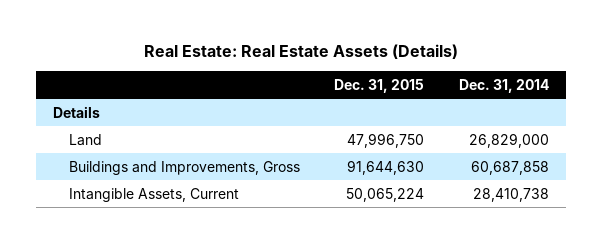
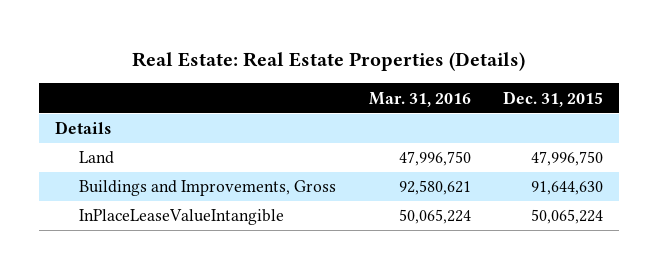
- Real Estate: Real Estate Assets (Details)
+ Real Estate: Real Estate Properties (Details)
- | Dec. 31, 2015 | Dec. 31, 2014
+ | Mar. 31, 2016 | Dec. 31, 2015
- Intangible Assets, Current | 50,065,224 | 28,410,738
+ InPlaceLeaseValueIntangible | 50,065,224 | 50,065,224

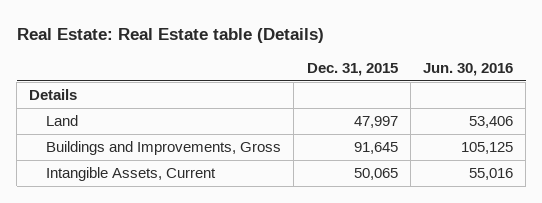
- Real Estate: Real Estate Properties (Details)
+ Real Estate: Real Estate table (Details)
- | Mar. 31, 2016 | Dec. 31, 2015
+ | Dec. 31, 2015 | Jun. 30, 2016
- Land | 47,996,750 | 47,996,750
- Buildings and Improvements, Gross | 92,580,621 | 91,644,630
- InPlaceLeaseValueIntangible | 50,065,224 | 50,065,224
+ Land | 47,997 | 53,406
+ Buildings and Improvements, Gross | 91,645 | 105,125
+ Intangible Assets, Current | 50,065 | 55,016

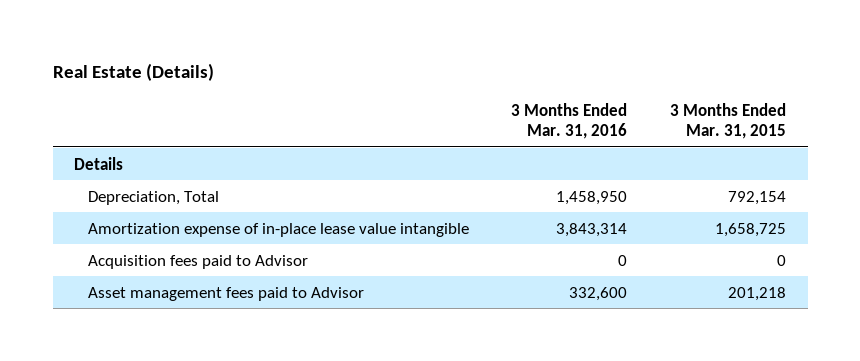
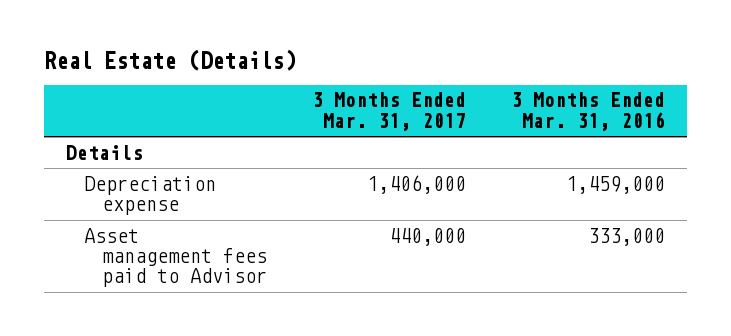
- | 3 Months Ended Mar. 31, 2016 | 3 Months Ended Mar. 31, 2015
+ | 3 Months Ended Mar. 31, 2017 | 3 Months Ended Mar. 31, 2016
- Depreciation, Total | 1,458,950 | 792,154
- Amortization expense of in-place lease value intangible | 3,843,314 | 1,658,725
- Acquisition fees paid to Advisor | 0 | 0
- Asset management fees paid to Advisor | 332,600 | 201,218
+ Depreciation expense | 1,406,000 | 1,459,000
+ Asset management fees paid to Advisor | 440,000 | 333,000

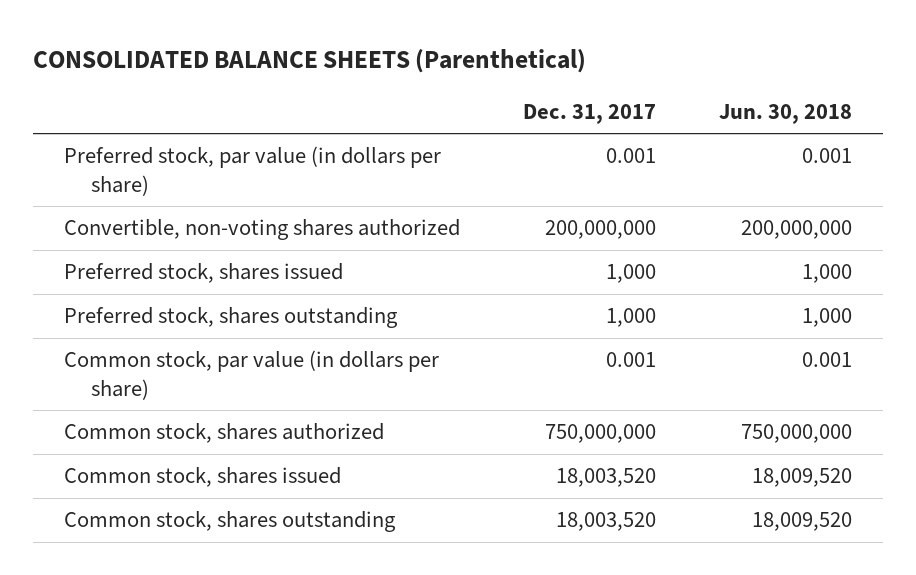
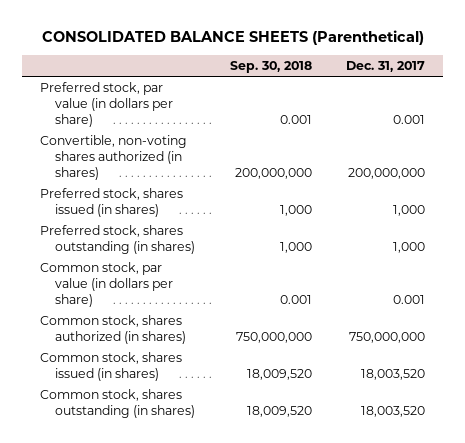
- | Dec. 31, 2017 | Jun. 30, 2018
+ | Sep. 30, 2018 | Dec. 31, 2017
- Convertible, non-voting shares authorized | 200,000,000 | 200,000,000
- Preferred stock, shares issued | 1,000 | 1,000
- Preferred stock, shares outstanding | 1,000 | 1,000
+ Convertible, non-voting shares authorized (in shares) | 200,000,000 | 200,000,000
+ Preferred stock, shares issued (in shares) | 1,000 | 1,000
+ Preferred stock, shares outstanding (in shares) | 1,000 | 1,000
- Common stock, shares authorized | 750,000,000 | 750,000,000
- Common stock, shares issued | 18,003,520 | 18,009,520
- Common stock, shares outstanding | 18,003,520 | 18,009,520
+ Common stock, shares authorized (in shares) | 750,000,000 | 750,000,000
+ Common stock, shares issued (in shares) | 18,009,520 | 18,003,520
+ Common stock, shares outstanding (in shares) | 18,009,520 | 18,003,520

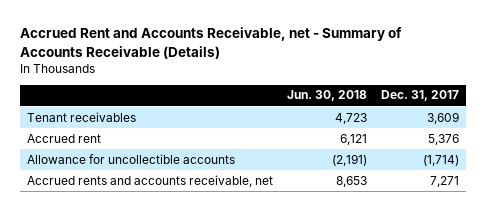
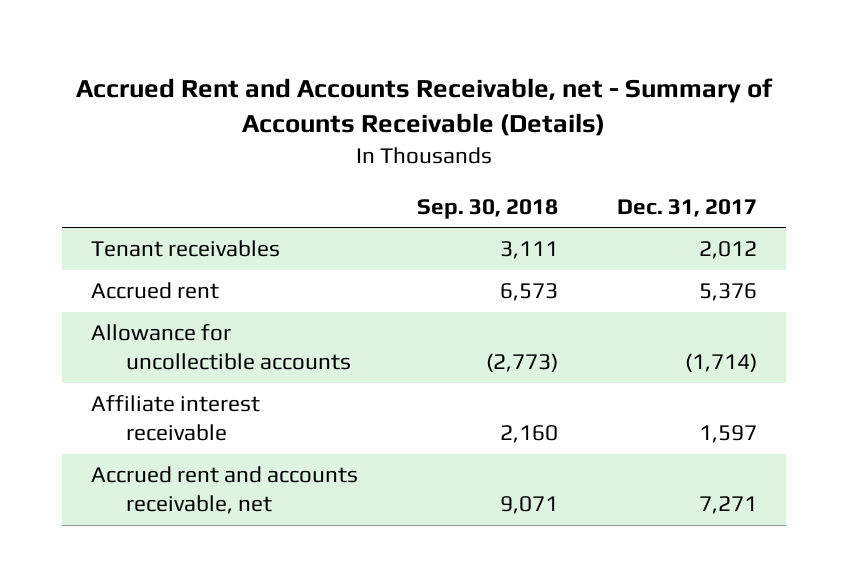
- | Jun. 30, 2018 | Dec. 31, 2017
+ | Sep. 30, 2018 | Dec. 31, 2017
- Tenant receivables | 4,723 | 3,609
+ Tenant receivables | 3,111 | 2,012
- Accrued rents and accounts receivable, net | 8,653 | 7,271
+ Affiliate interest receivable | 2,160 | 1,597
+ Accrued rent and accounts receivable, net | 9,071 | 7,271

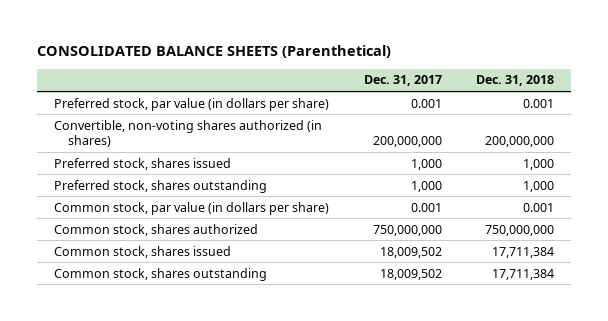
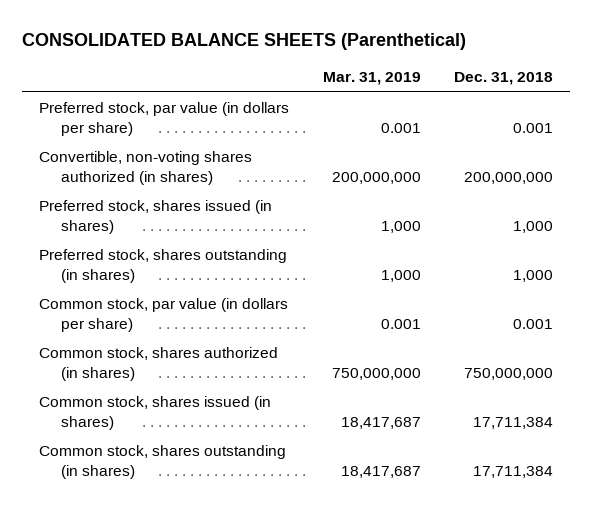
- | Dec. 31, 2017 | Dec. 31, 2018
+ | Mar. 31, 2019 | Dec. 31, 2018
- Preferred stock, shares issued | 1,000 | 1,000
- Preferred stock, shares outstanding | 1,000 | 1,000
+ Preferred stock, shares issued (in shares) | 1,000 | 1,000
+ Preferred stock, shares outstanding (in shares) | 1,000 | 1,000
- Common stock, shares authorized | 750,000,000 | 750,000,000
- Common stock, shares issued | 18,009,502 | 17,711,384
- Common stock, shares outstanding | 18,009,502 | 17,711,384
+ Common stock, shares authorized (in shares) | 750,000,000 | 750,000,000
+ Common stock, shares issued (in shares) | 18,417,687 | 17,711,384
+ Common stock, shares outstanding (in shares) | 18,417,687 | 17,711,384

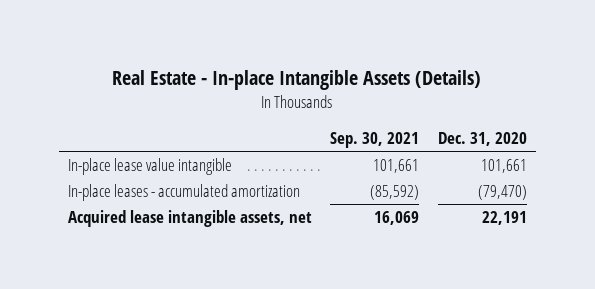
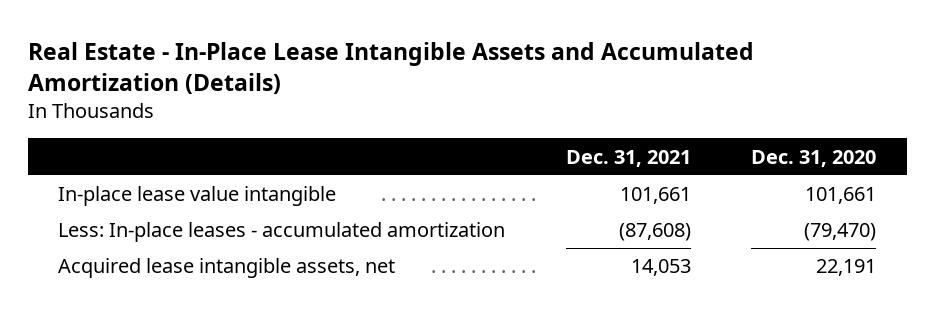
- Real Estate - In-place Intangible Assets (Details)
+ Real Estate - In-Place Lease Intangible Assets and Accumulated Amortization (Details)
- | Sep. 30, 2021 | Dec. 31, 2020
+ | Dec. 31, 2021 | Dec. 31, 2020
- In-place leases - accumulated amortization | (85,592) | (79,470)
+ Less: In-place leases - accumulated amortization | (87,608) | (79,470)

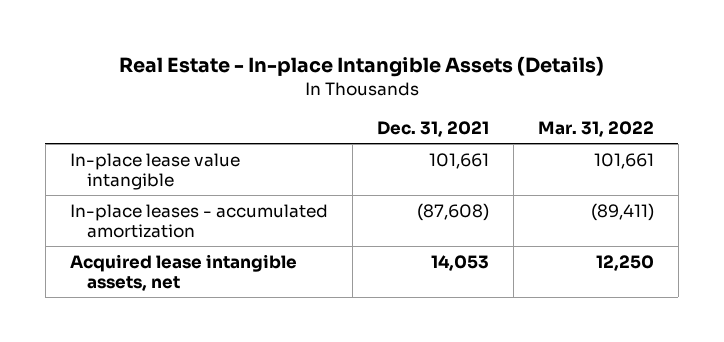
- Real Estate - In-Place Lease Intangible Assets and Accumulated Amortization (Details)
+ Real Estate - In-place Intangible Assets (Details)
- | Dec. 31, 2021 | Dec. 31, 2020
+ | Dec. 31, 2021 | Mar. 31, 2022
- Less: In-place leases - accumulated amortization | (87,608) | (79,470)
+ In-place leases - accumulated amortization | (87,608) | (89,411)

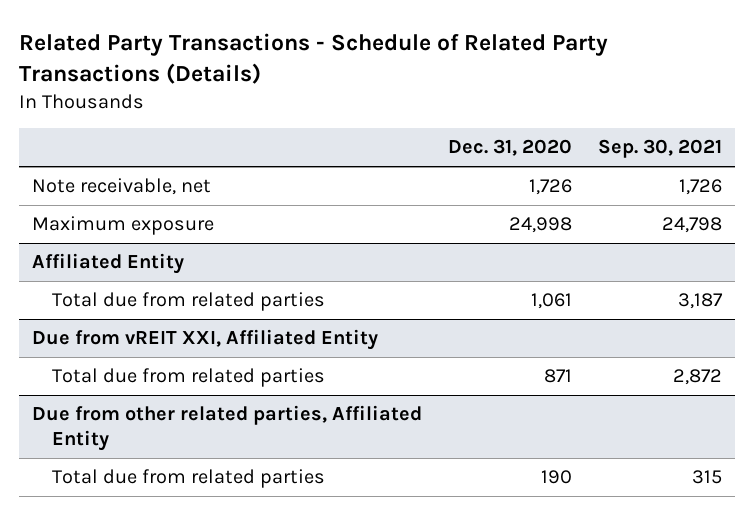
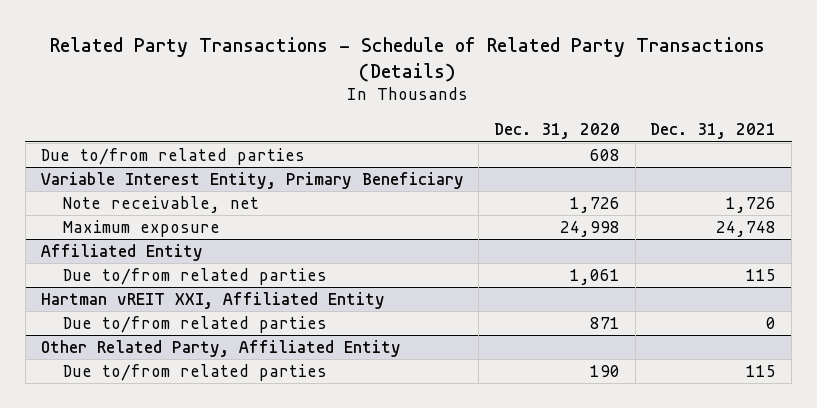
- | Dec. 31, 2020 | Sep. 30, 2021
+ | Dec. 31, 2020 | Dec. 31, 2021
+ Due to/from related parties | 608 |
+ Variable Interest Entity, Primary Beneficiary
@ Affiliated Entity
- Total due from related parties | 1,061 | 3,187
- Due from vREIT XXI, Affiliated Entity
- Total due from related parties | 871 | 2,872
- Due from other related parties, Affiliated Entity
- Total due from related parties | 190 | 315
@ Affiliated Entity
+ Due to/from related parties | 1,061 | 115
+ Hartman vREIT XXI, Affiliated Entity
+ Due to/from related parties | 871 | 0
+ Other Related Party, Affiliated Entity
+ Due to/from related parties | 190 | 115

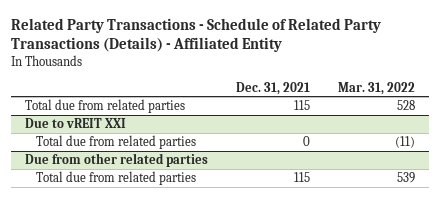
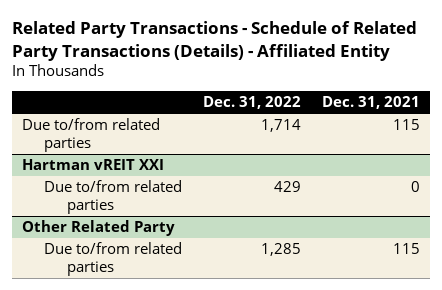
- | Dec. 31, 2021 | Mar. 31, 2022
+ | Dec. 31, 2022 | Dec. 31, 2021
- Total due from related parties | 115 | 528
- Due to vREIT XXI
- Total due from related parties | 0 | (11)
- Due from other related parties
- Total due from related parties | 115 | 539
+ Due to/from related parties | 1,714 | 115
+ Hartman vREIT XXI
+ Due to/from related parties | 429 | 0
+ Other Related Party
+ Due to/from related parties | 1,285 | 115

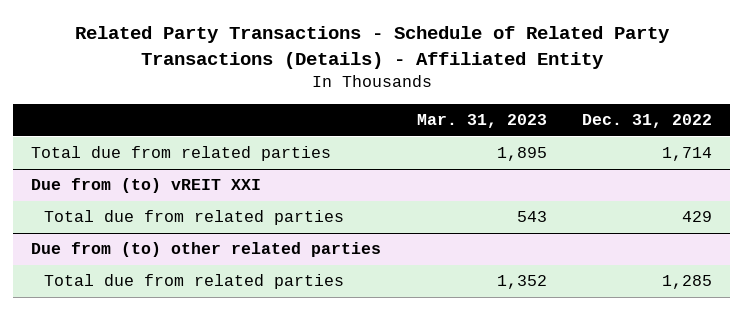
- | Dec. 31, 2022 | Dec. 31, 2021
+ | Mar. 31, 2023 | Dec. 31, 2022
- Due to/from related parties | 1,714 | 115
- Hartman vREIT XXI
- Due to/from related parties | 429 | 0
- Other Related Party
- Due to/from related parties | 1,285 | 115
+ Total due from related parties | 1,895 | 1,714
+ Due from (to) vREIT XXI
+ Total due from related parties | 543 | 429
+ Due from (to) other related parties
+ Total due from related parties | 1,352 | 1,285

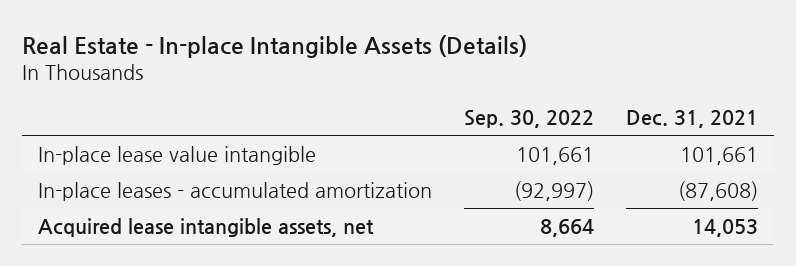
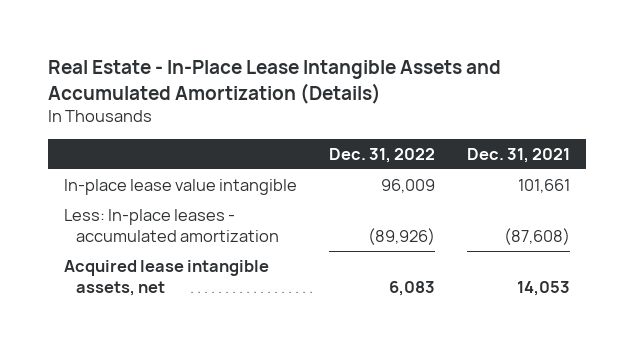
- Real Estate - In-place Intangible Assets (Details)
+ Real Estate - In-Place Lease Intangible Assets and Accumulated Amortization (Details)
- | Sep. 30, 2022 | Dec. 31, 2021
+ | Dec. 31, 2022 | Dec. 31, 2021
- In-place leases - accumulated amortization | (92,997) | (87,608)
+ Less: In-place leases - accumulated amortization | (89,926) | (87,608)

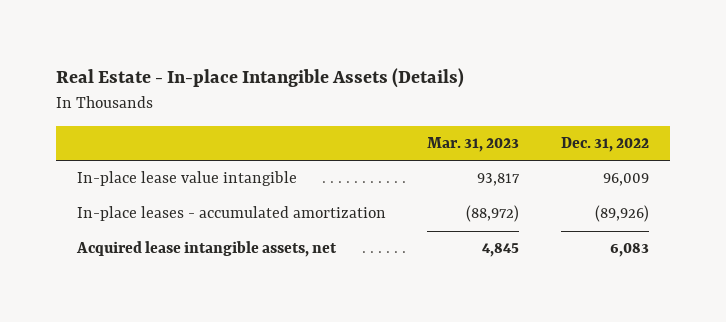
- Real Estate - In-Place Lease Intangible Assets and Accumulated Amortization (Details)
+ Real Estate - In-place Intangible Assets (Details)
- | Dec. 31, 2022 | Dec. 31, 2021
+ | Mar. 31, 2023 | Dec. 31, 2022
- Less: In-place leases - accumulated amortization | (89,926) | (87,608)
+ In-place leases - accumulated amortization | (88,972) | (89,926)

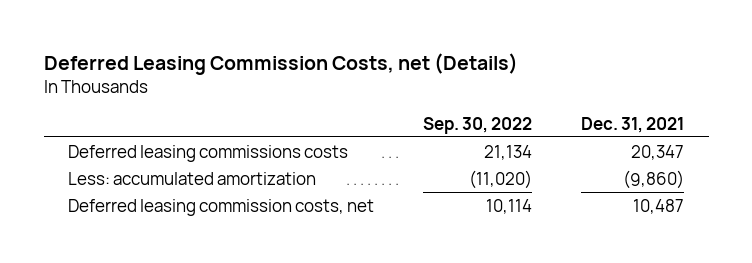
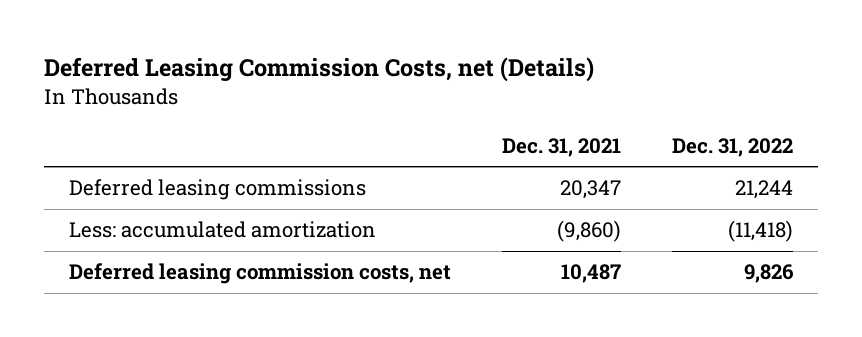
- | Sep. 30, 2022 | Dec. 31, 2021
+ | Dec. 31, 2021 | Dec. 31, 2022
- Deferred leasing commissions costs | 21,134 | 20,347
+ Deferred leasing commissions | 20,347 | 21,244

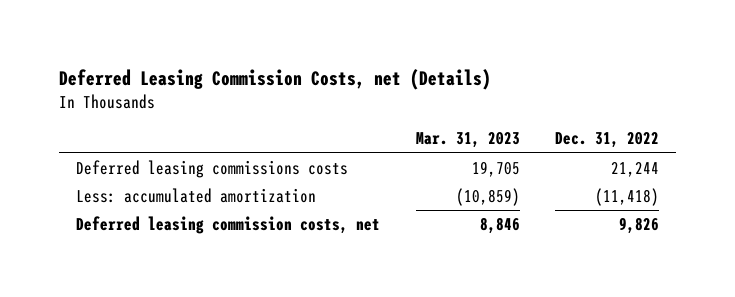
- | Dec. 31, 2021 | Dec. 31, 2022
+ | Mar. 31, 2023 | Dec. 31, 2022
- Deferred leasing commissions | 20,347 | 21,244
+ Deferred leasing commissions costs | 19,705 | 21,244

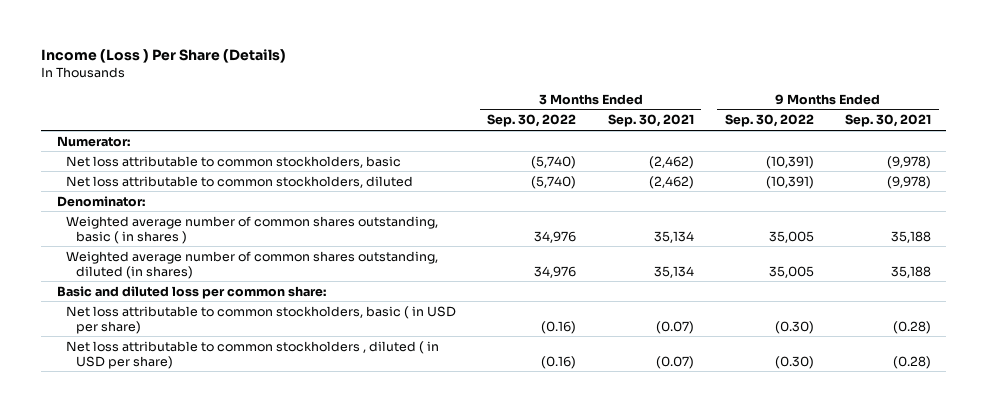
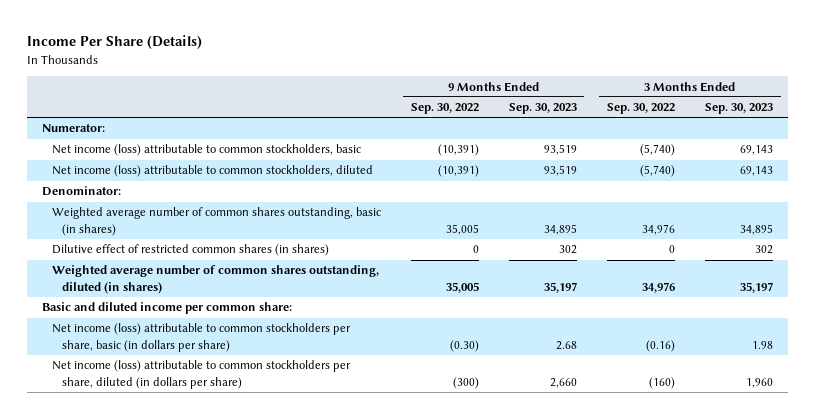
- Income (Loss ) Per Share (Details)
+ Income Per Share (Details)
- | 3 Months Ended Sep. 30, 2022 | 3 Months Ended Sep. 30, 2021 | 9 Months Ended Sep. 30, 2022 | 9 Months Ended Sep. 30, 2021
+ | 9 Months Ended Sep. 30, 2022 | 9 Months Ended Sep. 30, 2023 | 3 Months Ended Sep. 30, 2022 | 3 Months Ended Sep. 30, 2023
- Net loss attributable to common stockholders, basic | (5,740) | (2,462) | (10,391) | (9,978)
- Net loss attributable to common stockholders, diluted | (5,740) | (2,462) | (10,391) | (9,978)
+ Net income (loss) attributable to common stockholders, basic | (10,391) | 93,519 | (5,740) | 69,143
+ Net income (loss) attributable to common stockholders, diluted | (10,391) | 93,519 | (5,740) | 69,143
- Weighted average number of common shares outstanding, basic ( in shares ) | 34,976 | 35,134 | 35,005 | 35,188
+ Weighted average number of common shares outstanding, basic (in shares) | 35,005 | 34,895 | 34,976 | 34,895
+ Dilutive effect of restricted common shares (in shares) | 0 | 302 | 0 | 302
- Basic and diluted loss per common share:
- Net loss attributable to common stockholders, basic ( in USD per share) | (0.16) | (0.07) | (0.30) | (0.28)
- Net loss attributable to common stockholders , diluted ( in USD per share) | (0.16) | (0.07) | (0.30) | (0.28)
+ Basic and diluted income per common share:
+ Net income (loss) attributable to common stockholders per share, basic (in dollars per share) | (0.30) | 2.68 | (0.16) | 1.98
+ Net income (loss) attributable to common stockholders per share, diluted (in dollars per share) | (300) | 2,660 | (160) | 1,960

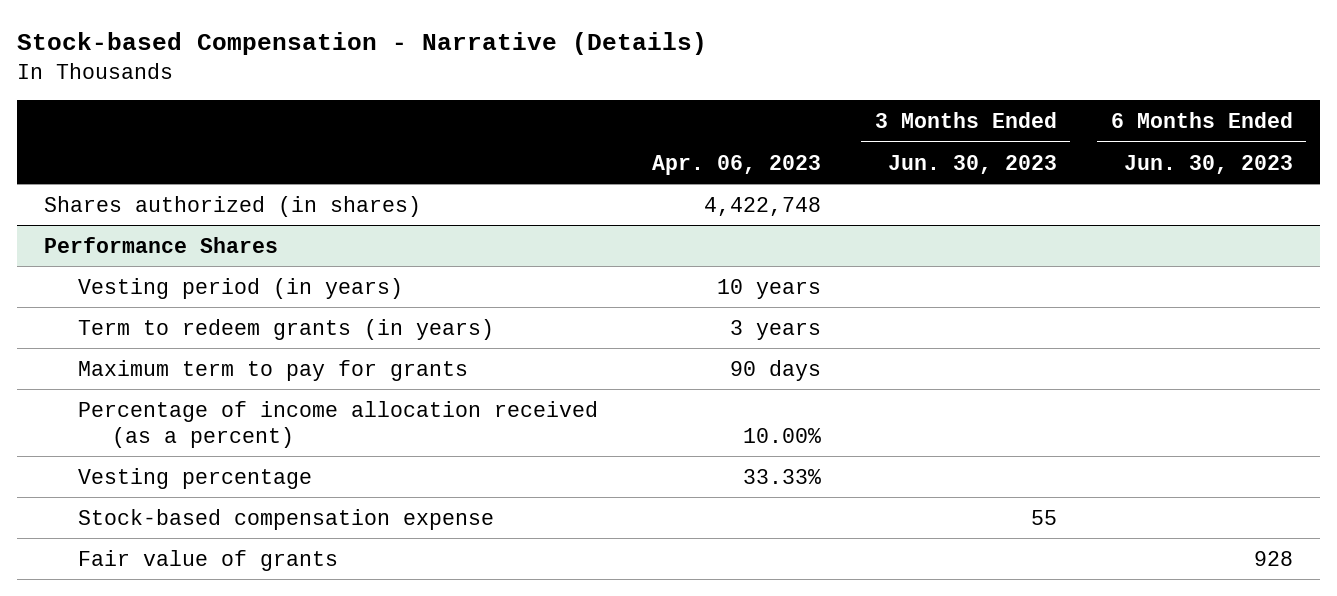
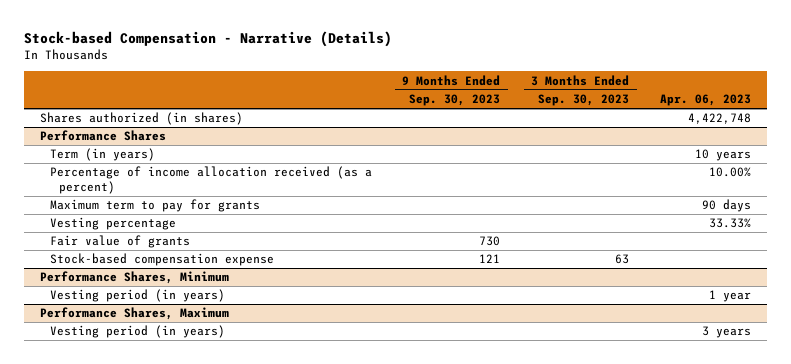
- | Apr. 06, 2023 | 3 Months Ended Jun. 30, 2023 | 6 Months Ended Jun. 30, 2023
+ | 9 Months Ended Sep. 30, 2023 | 3 Months Ended Sep. 30, 2023 | Apr. 06, 2023
@ Performance Shares
- Vesting period (in years) | 10 years | |
- Term to redeem grants (in years) | 3 years | |
+ Term (in years) | | | 10 years
moved down: Maximum term to pay for grants | | | 90 days
moved down: Stock-based compensation expense | 121 | 63 |
+ Performance Shares, Minimum
+ Vesting period (in years) | | | 1 year
+ Performance Shares, Maximum
+ Vesting period (in years) | | | 3 years

